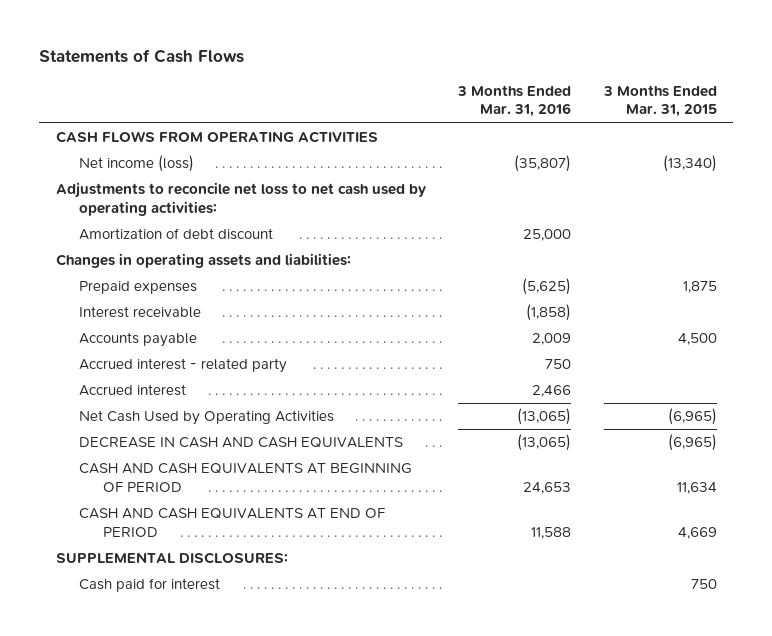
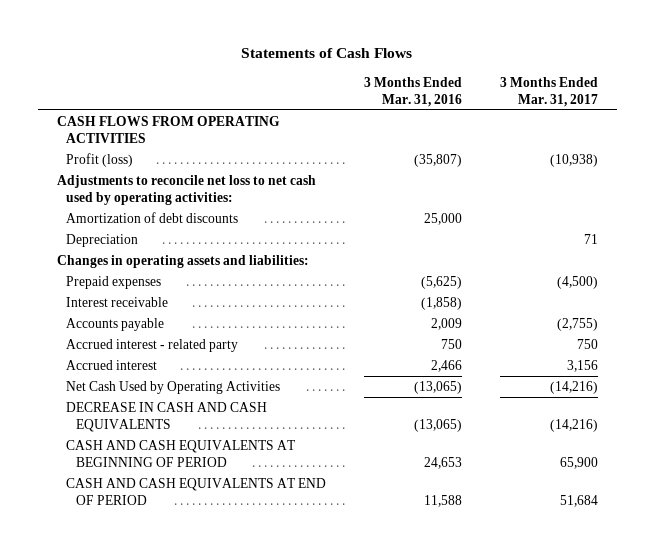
- | 3 Months Ended Mar. 31, 2016 | 3 Months Ended Mar. 31, 2015
+ | 3 Months Ended Mar. 31, 2016 | 3 Months Ended Mar. 31, 2017
- Net income (loss) | (35,807) | (13,340)
+ Profit (loss) | (35,807) | (10,938)
- Amortization of debt discount | 25,000 |
+ Amortization of debt discounts | 25,000 |
+ Depreciation | | 71
- SUPPLEMENTAL DISCLOSURES:
- Cash paid for interest | | 750

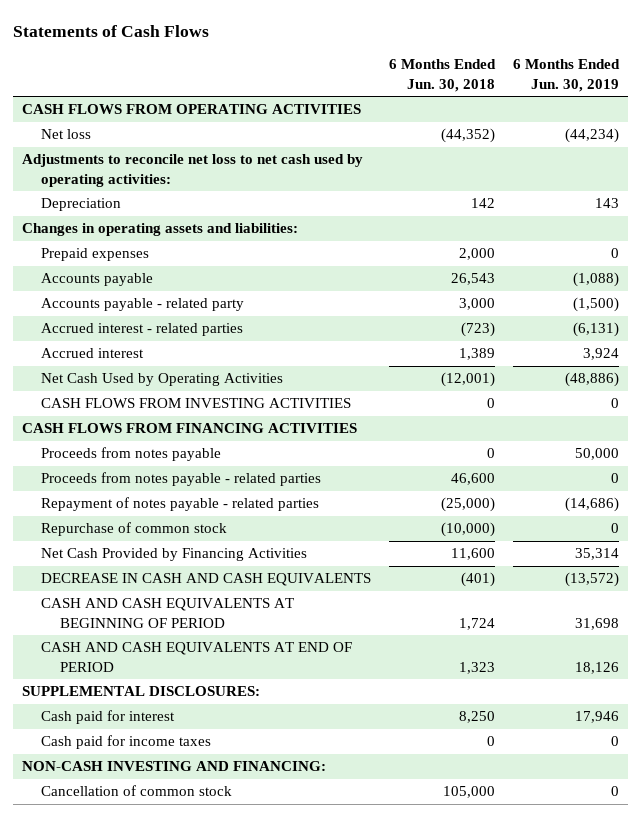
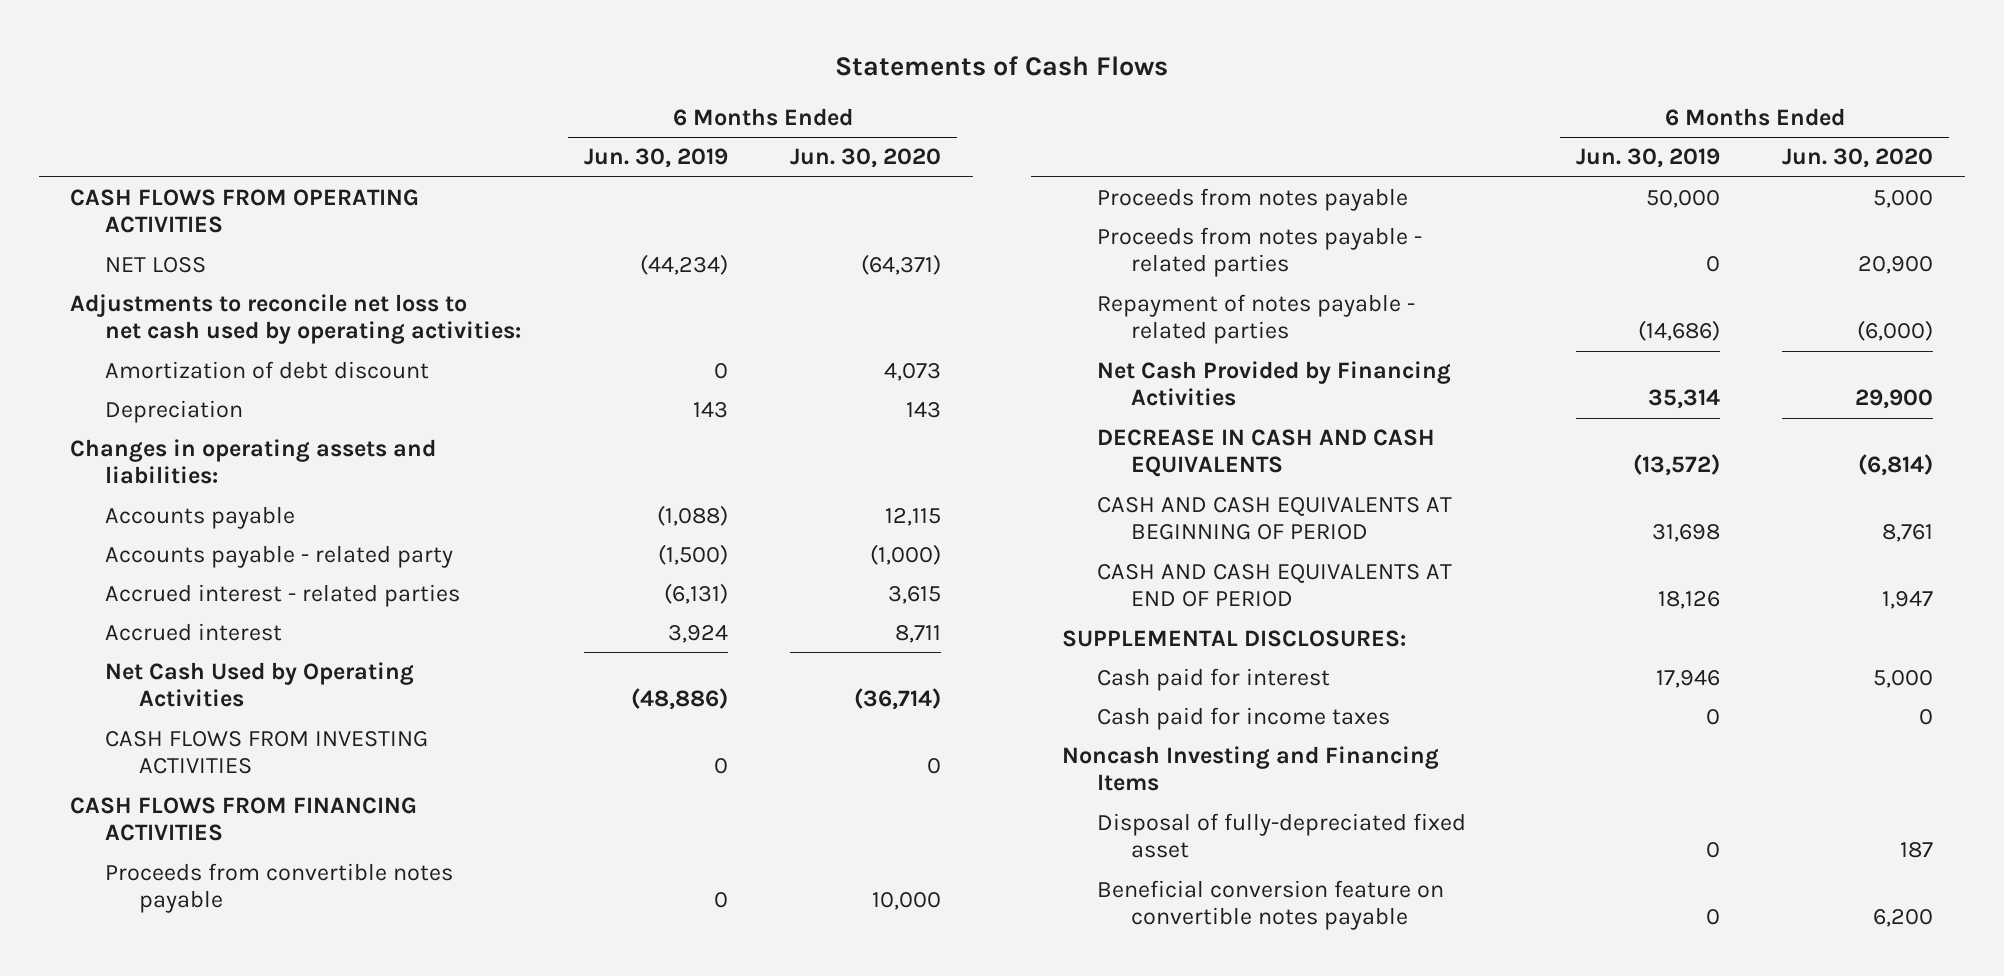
- | 6 Months Ended Jun. 30, 2018 | 6 Months Ended Jun. 30, 2019
+ | 6 Months Ended Jun. 30, 2019 | 6 Months Ended Jun. 30, 2020
- Net loss | (44,352) | (44,234)
+ NET LOSS | (44,234) | (64,371)
+ Amortization of debt discount | 0 | 4,073
- Prepaid expenses | 2,000 | 0
+ Proceeds from convertible notes payable | 0 | 10,000
- Repurchase of common stock | (10,000) | 0
- NON-CASH INVESTING AND FINANCING:
- Cancellation of common stock | 105,000 | 0
+ Noncash Investing and Financing Items
+ Disposal of fully-depreciated fixed asset | 0 | 187
+ Beneficial conversion feature on convertible notes payable | 0 | 6,200

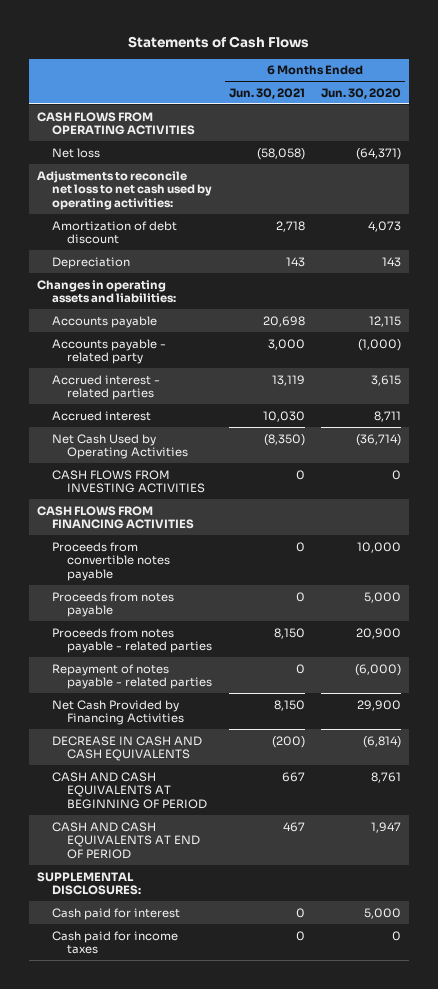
- | 6 Months Ended Jun. 30, 2019 | 6 Months Ended Jun. 30, 2020
+ | 6 Months Ended Jun. 30, 2021 | 6 Months Ended Jun. 30, 2020
- NET LOSS | (44,234) | (64,371)
+ Net loss | (58,058) | (64,371)
- Noncash Investing and Financing Items
- Disposal of fully-depreciated fixed asset | 0 | 187
- Beneficial conversion feature on convertible notes payable | 0 | 6,200

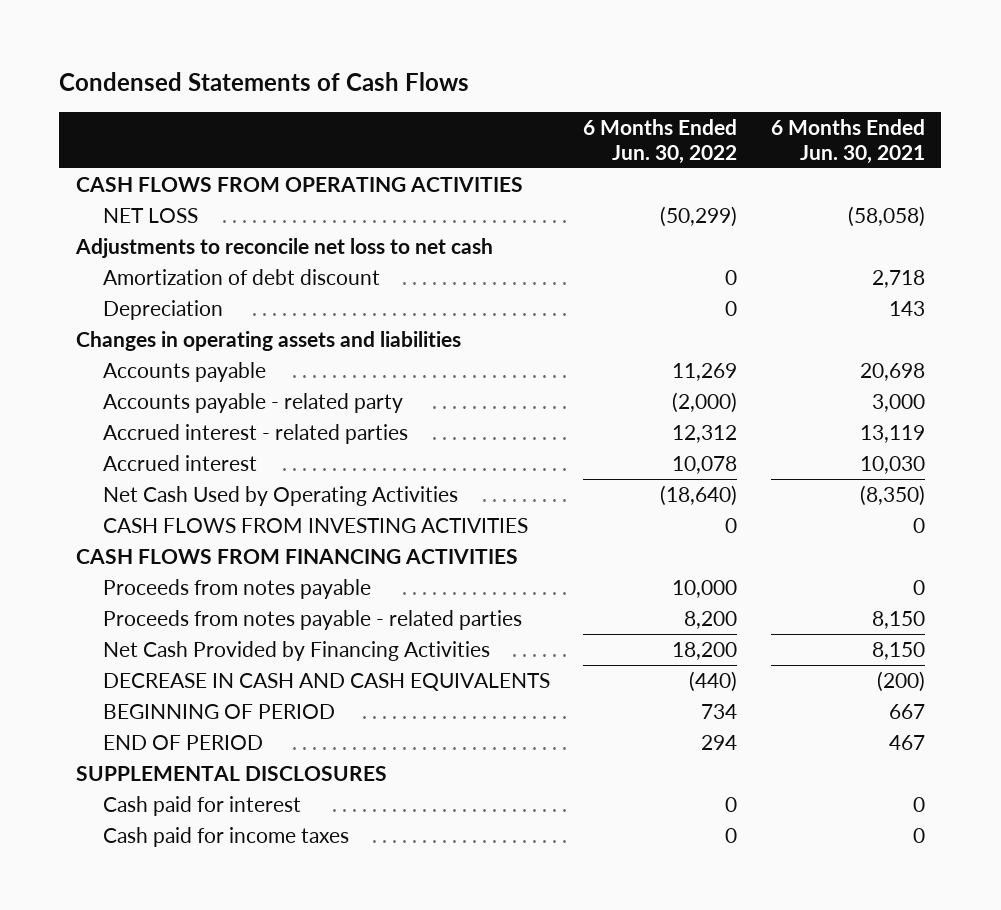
- Statements of Cash Flows
+ Condensed Statements of Cash Flows
- | 6 Months Ended Jun. 30, 2021 | 6 Months Ended Jun. 30, 2020
+ | 6 Months Ended Jun. 30, 2022 | 6 Months Ended Jun. 30, 2021
- Net loss | (58,058) | (64,371)
- Adjustments to reconcile net loss to net cash used by operating activities:
+ NET LOSS | (50,299) | (58,058)
+ Adjustments to reconcile net loss to net cash
- Changes in operating assets and liabilities:
+ Changes in operating assets and liabilities
- Proceeds from convertible notes payable | 0 | 10,000
- Repayment of notes payable - related parties | 0 | (6,000)
- CASH AND CASH EQUIVALENTS AT BEGINNING OF PERIOD | 667 | 8,761
- CASH AND CASH EQUIVALENTS AT END OF PERIOD | 467 | 1,947
- SUPPLEMENTAL DISCLOSURES:
+ BEGINNING OF PERIOD | 734 | 667
+ END OF PERIOD | 294 | 467
+ SUPPLEMENTAL DISCLOSURES

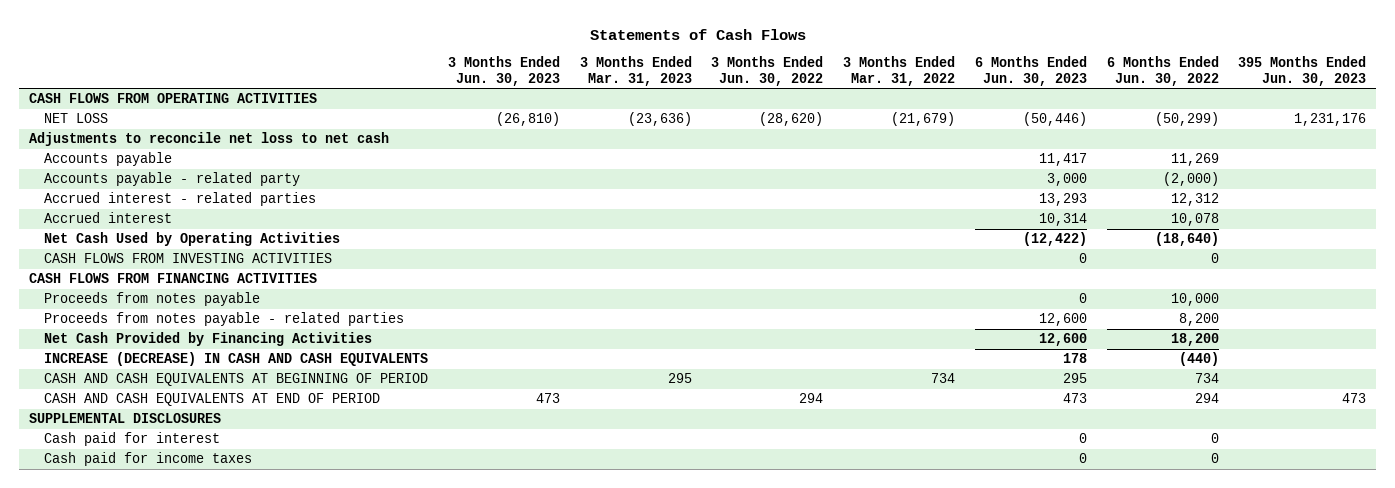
- Condensed Statements of Cash Flows
+ Statements of Cash Flows
- | 6 Months Ended Jun. 30, 2022 | 6 Months Ended Jun. 30, 2021
+ | 3 Months Ended Jun. 30, 2023 | 3 Months Ended Mar. 31, 2023 | 3 Months Ended Jun. 30, 2022 | 3 Months Ended Mar. 31, 2022 | 6 Months Ended Jun. 30, 2023 | 6 Months Ended Jun. 30, 2022 | 395 Months Ended Jun. 30, 2023
- Amortization of debt discount | 0 | 2,718
- Depreciation | 0 | 143
- Changes in operating assets and liabilities
- DECREASE IN CASH AND CASH EQUIVALENTS | (440) | (200)
- BEGINNING OF PERIOD | 734 | 667
- END OF PERIOD | 294 | 467
+ INCREASE (DECREASE) IN CASH AND CASH EQUIVALENTS | | | | | 178 | (440) |
+ CASH AND CASH EQUIVALENTS AT BEGINNING OF PERIOD | | 295 | | 734 | 295 | 734 |
+ CASH AND CASH EQUIVALENTS AT END OF PERIOD | 473 | | 294 | | 473 | 294 | 473

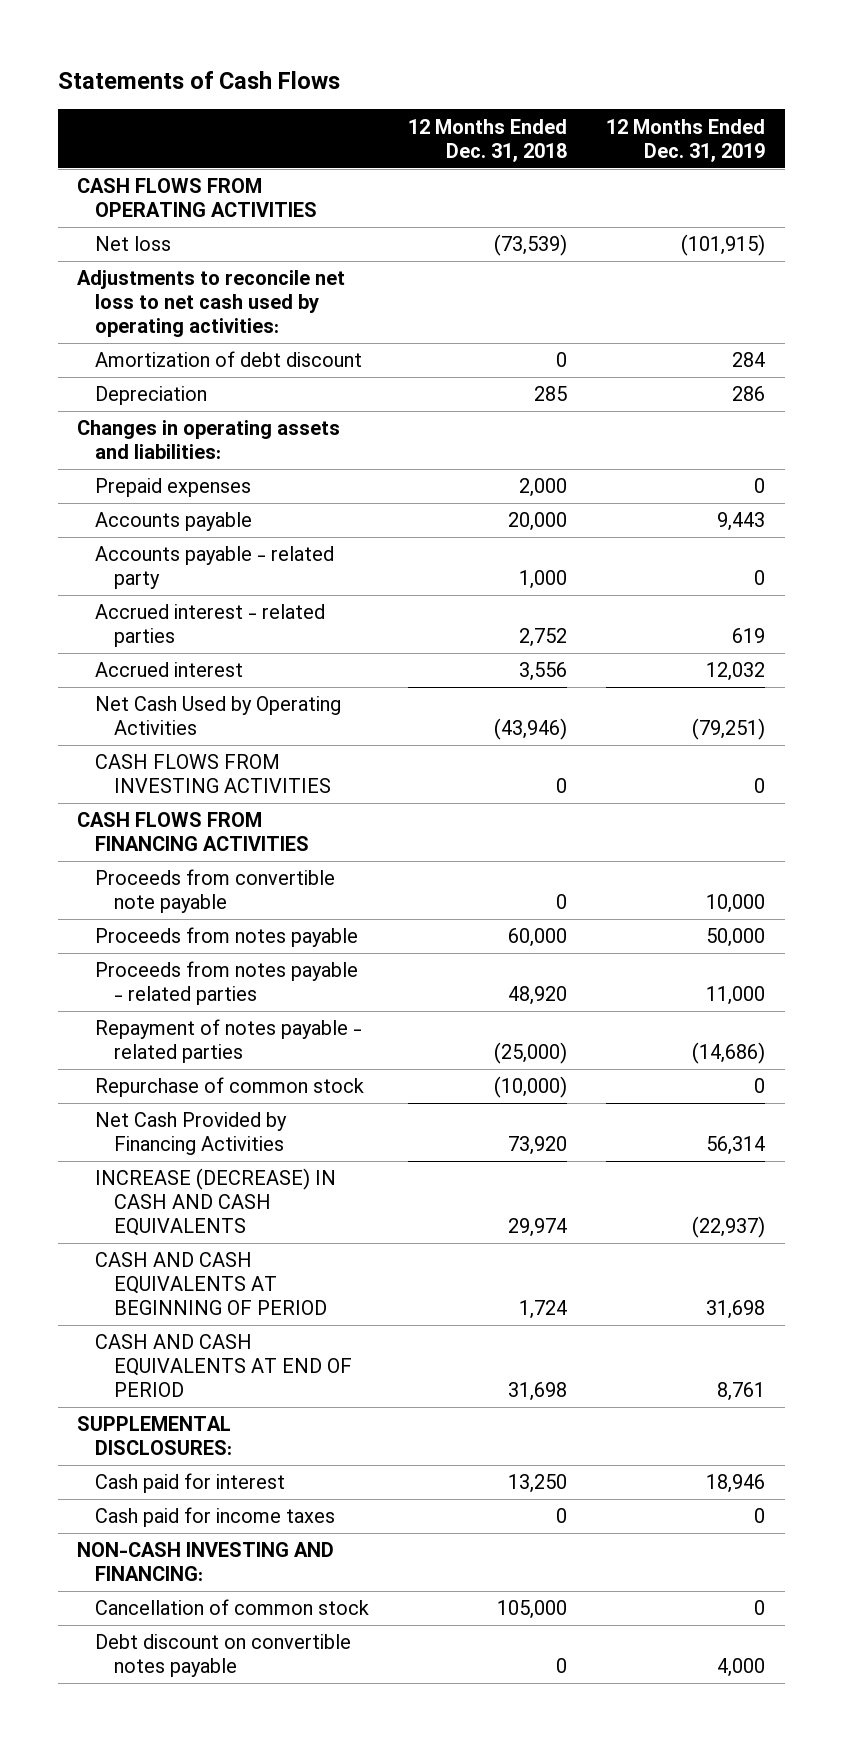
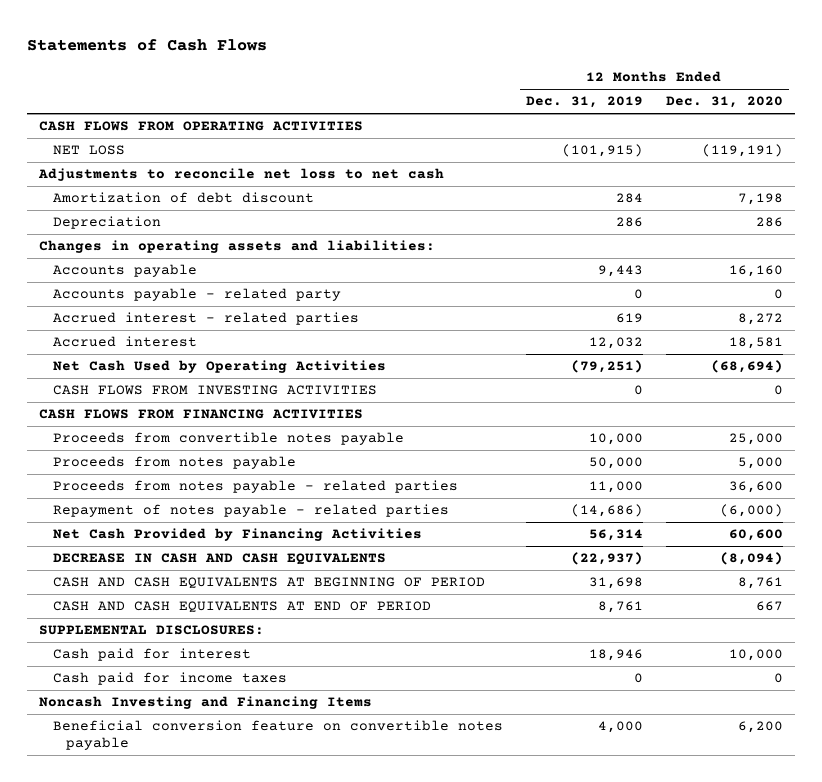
- | 12 Months Ended Dec. 31, 2018 | 12 Months Ended Dec. 31, 2019
+ | 12 Months Ended Dec. 31, 2019 | 12 Months Ended Dec. 31, 2020
- Net loss | (73,539) | (101,915)
- Adjustments to reconcile net loss to net cash used by operating activities:
+ NET LOSS | (101,915) | (119,191)
+ Adjustments to reconcile net loss to net cash
- Prepaid expenses | 2,000 | 0
- Proceeds from convertible note payable | 0 | 10,000
+ Proceeds from convertible notes payable | 10,000 | 25,000
- Repurchase of common stock | (10,000) | 0
- INCREASE (DECREASE) IN CASH AND CASH EQUIVALENTS | 29,974 | (22,937)
+ DECREASE IN CASH AND CASH EQUIVALENTS | (22,937) | (8,094)
- NON-CASH INVESTING AND FINANCING:
- Cancellation of common stock | 105,000 | 0
- Debt discount on convertible notes payable | 0 | 4,000
+ Noncash Investing and Financing Items
+ Beneficial conversion feature on convertible notes payable | 4,000 | 6,200

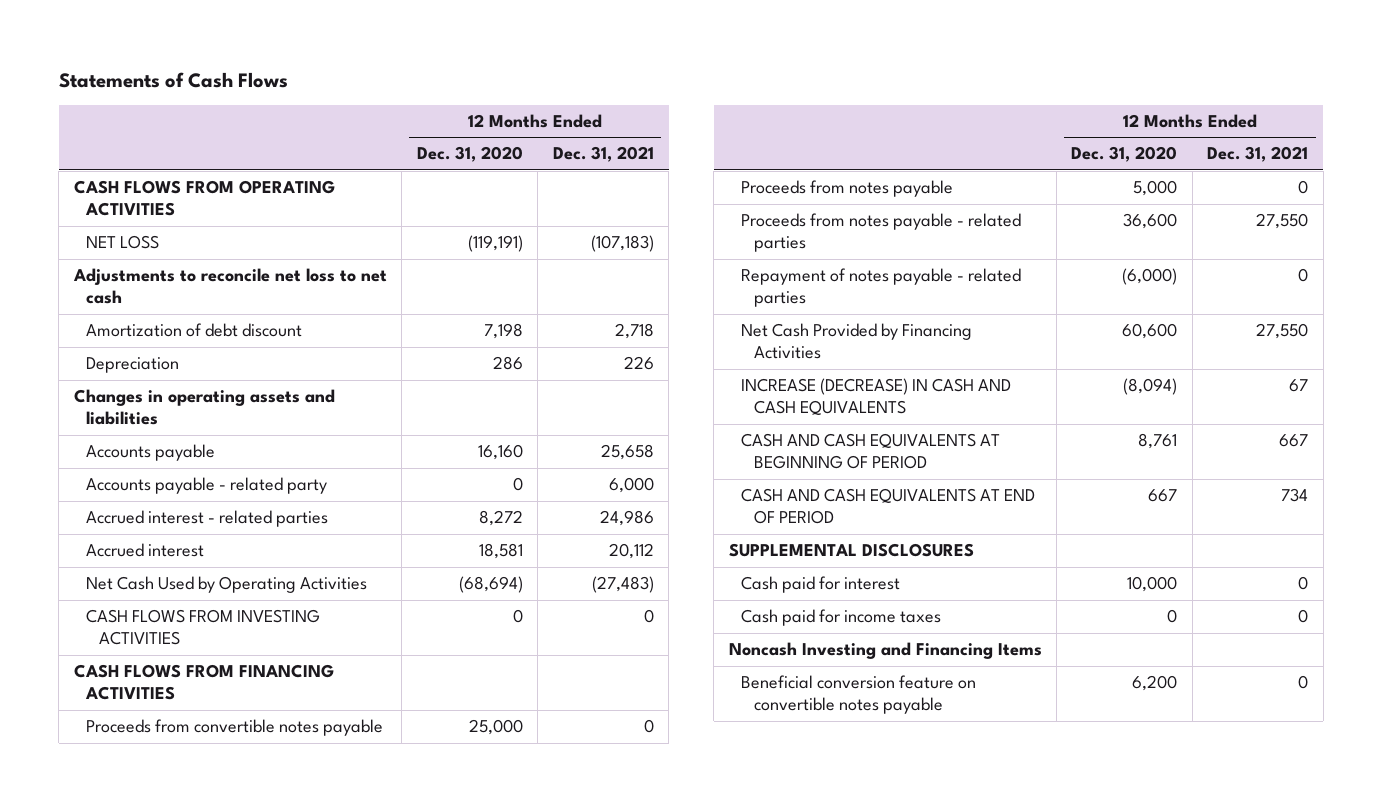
- | 12 Months Ended Dec. 31, 2019 | 12 Months Ended Dec. 31, 2020
+ | 12 Months Ended Dec. 31, 2020 | 12 Months Ended Dec. 31, 2021
- Changes in operating assets and liabilities:
+ Changes in operating assets and liabilities
- DECREASE IN CASH AND CASH EQUIVALENTS | (22,937) | (8,094)
+ INCREASE (DECREASE) IN CASH AND CASH EQUIVALENTS | (8,094) | 67
- SUPPLEMENTAL DISCLOSURES:
+ SUPPLEMENTAL DISCLOSURES

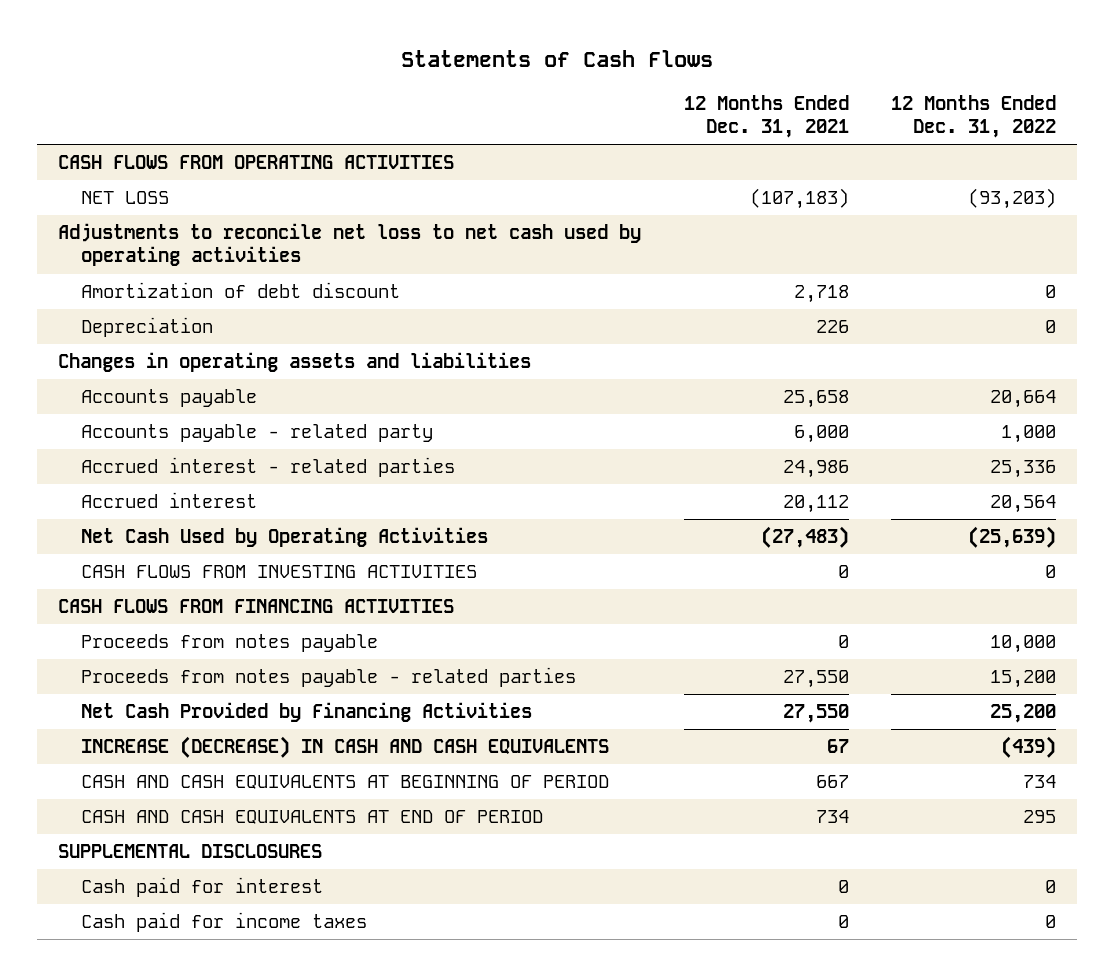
- | 12 Months Ended Dec. 31, 2020 | 12 Months Ended Dec. 31, 2021
+ | 12 Months Ended Dec. 31, 2021 | 12 Months Ended Dec. 31, 2022
- Adjustments to reconcile net loss to net cash
+ Adjustments to reconcile net loss to net cash used by operating activities
- Proceeds from convertible notes payable | 25,000 | 0
- Repayment of notes payable - related parties | (6,000) | 0
- Noncash Investing and Financing Items
- Beneficial conversion feature on convertible notes payable | 6,200 | 0

